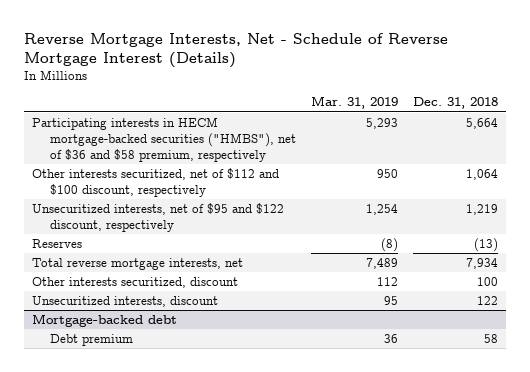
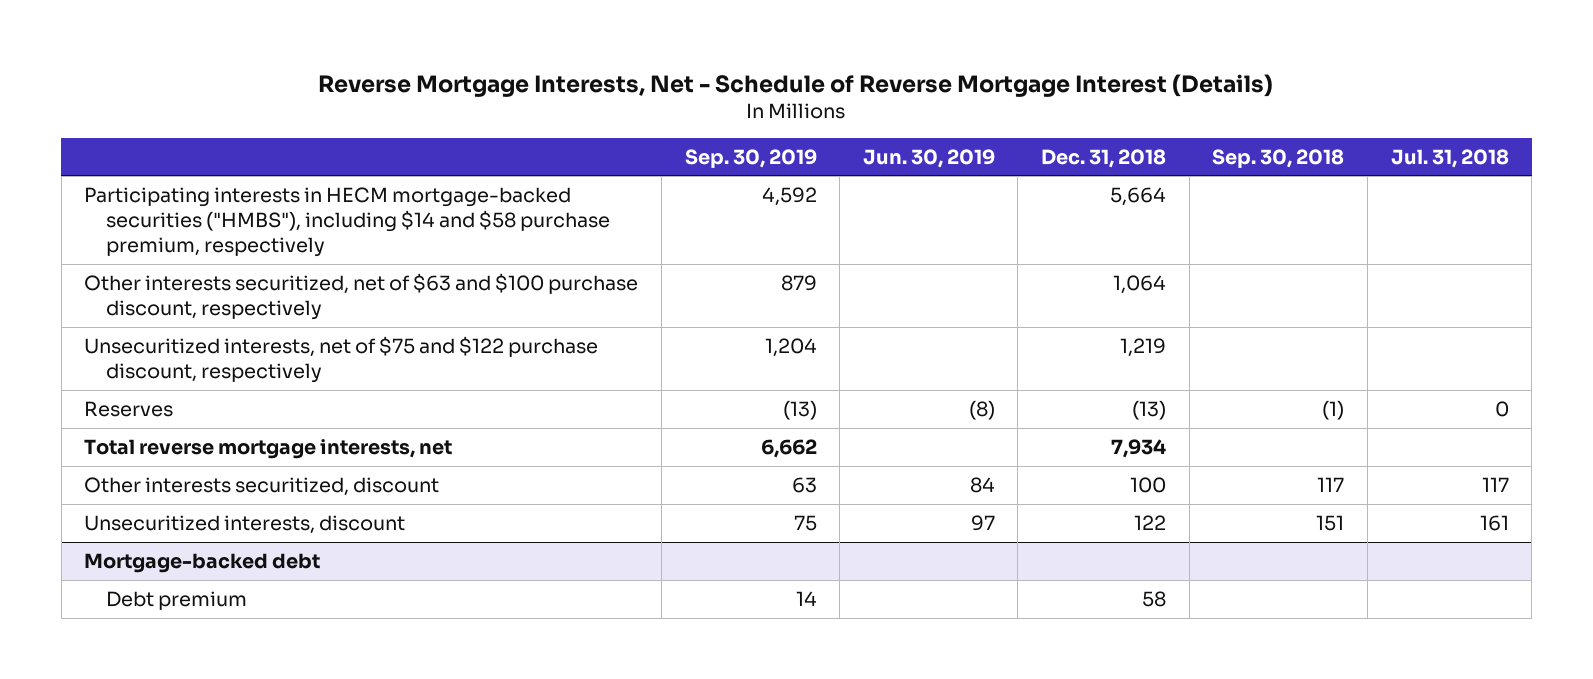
- | Mar. 31, 2019 | Dec. 31, 2018
+ | Sep. 30, 2019 | Jun. 30, 2019 | Dec. 31, 2018 | Sep. 30, 2018 | Jul. 31, 2018
- Participating interests in HECM mortgage-backed securities ("HMBS"), net of $36 and $58 premium, respectively | 5,293 | 5,664
- Other interests securitized, net of $112 and $100 discount, respectively | 950 | 1,064
- Unsecuritized interests, net of $95 and $122 discount, respectively | 1,254 | 1,219
+ Participating interests in HECM mortgage-backed securities ("HMBS"), including $14 and $58 purchase premium, respectively | 4,592 | | 5,664 | |
+ Other interests securitized, net of $63 and $100 purchase discount, respectively | 879 | | 1,064 | |
+ Unsecuritized interests, net of $75 and $122 purchase discount, respectively | 1,204 | | 1,219 | |

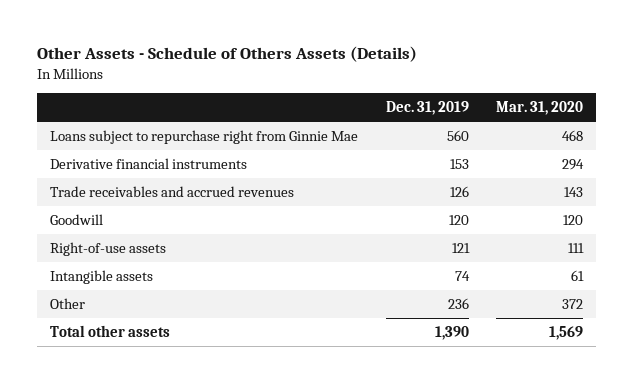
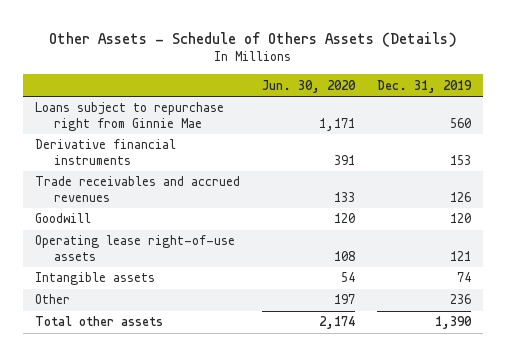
- | Dec. 31, 2019 | Mar. 31, 2020
+ | Jun. 30, 2020 | Dec. 31, 2019
- Right-of-use assets | 121 | 111
+ Operating lease right-of-use assets | 108 | 121

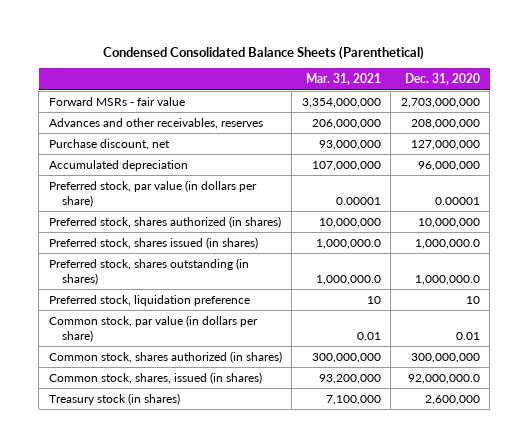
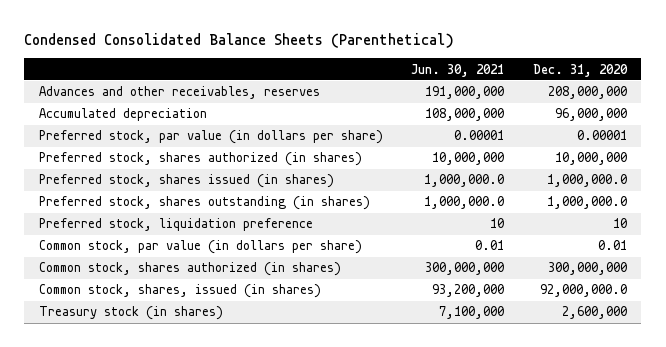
- | Mar. 31, 2021 | Dec. 31, 2020
+ | Jun. 30, 2021 | Dec. 31, 2020
- Forward MSRs - fair value | 3,354,000,000 | 2,703,000,000
- Purchase discount, net | 93,000,000 | 127,000,000

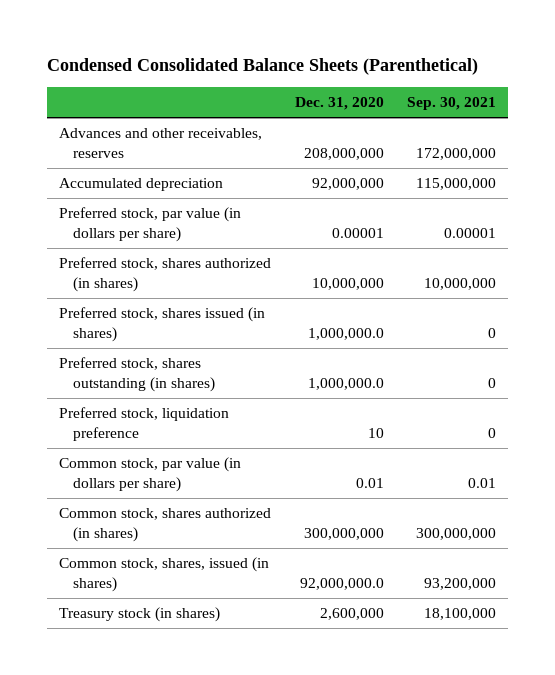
- | Jun. 30, 2021 | Dec. 31, 2020
+ | Dec. 31, 2020 | Sep. 30, 2021
- Accumulated depreciation | 108,000,000 | 96,000,000
+ Accumulated depreciation | 92,000,000 | 115,000,000

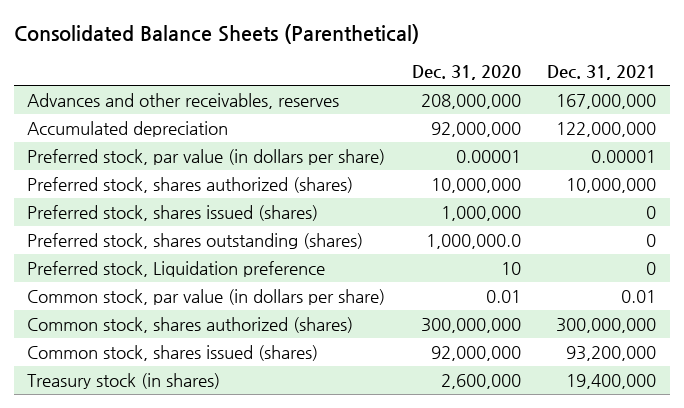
- Condensed Consolidated Balance Sheets (Parenthetical)
+ Consolidated Balance Sheets (Parenthetical)
- | Dec. 31, 2020 | Sep. 30, 2021
+ | Dec. 31, 2020 | Dec. 31, 2021
- Preferred stock, shares authorized (in shares) | 10,000,000 | 10,000,000
- Preferred stock, shares issued (in shares) | 1,000,000.0 | 0
- Preferred stock, shares outstanding (in shares) | 1,000,000.0 | 0
- Preferred stock, liquidation preference | 10 | 0
+ Preferred stock, shares authorized (shares) | 10,000,000 | 10,000,000
+ Preferred stock, shares issued (shares) | 1,000,000 | 0
+ Preferred stock, shares outstanding (shares) | 1,000,000.0 | 0
+ Preferred stock, Liquidation preference | 10 | 0
- Common stock, shares authorized (in shares) | 300,000,000 | 300,000,000
- Common stock, shares, issued (in shares) | 92,000,000.0 | 93,200,000
+ Common stock, shares authorized (shares) | 300,000,000 | 300,000,000
+ Common stock, shares issued (shares) | 92,000,000 | 93,200,000

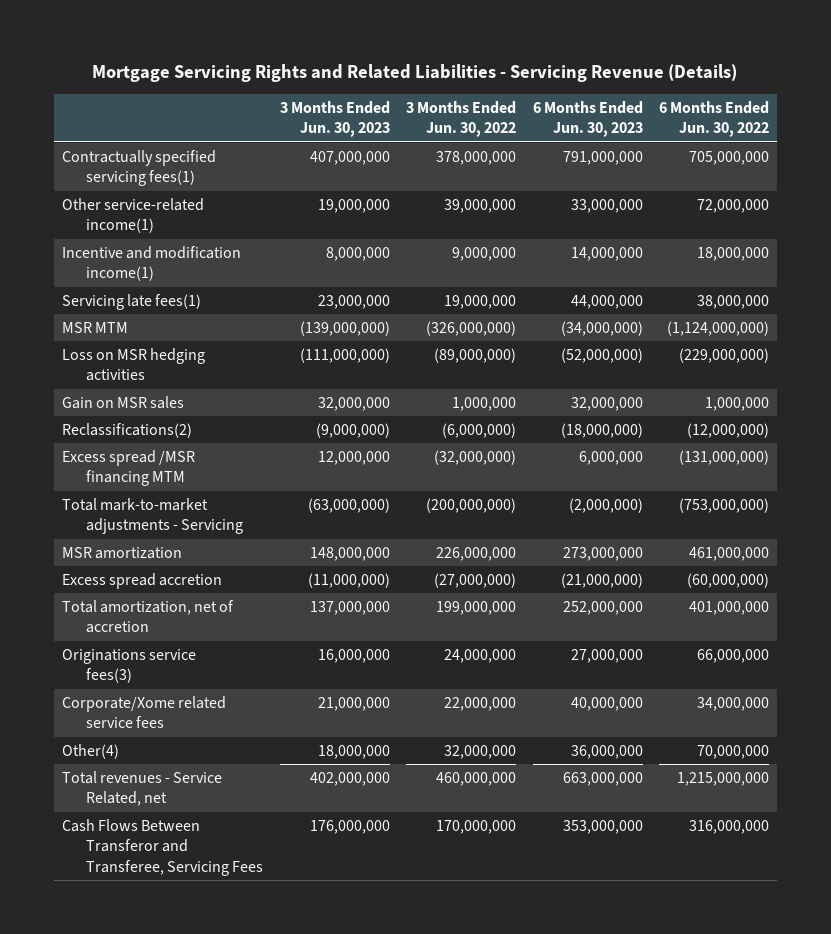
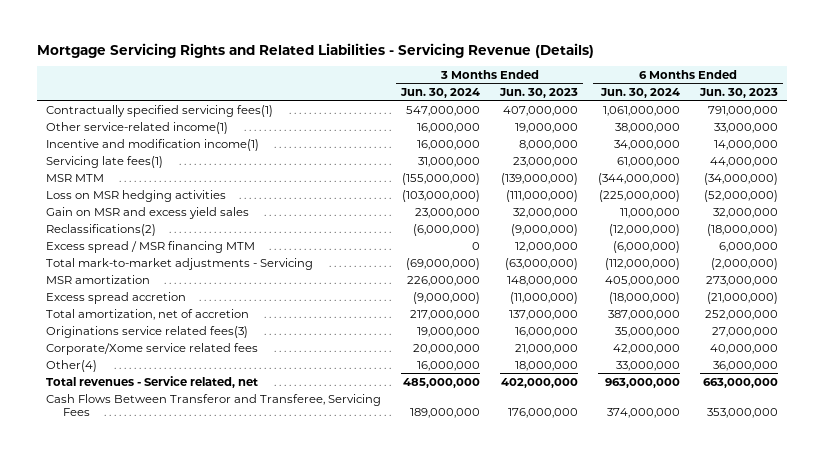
- | 3 Months Ended Jun. 30, 2023 | 3 Months Ended Jun. 30, 2022 | 6 Months Ended Jun. 30, 2023 | 6 Months Ended Jun. 30, 2022
+ | 3 Months Ended Jun. 30, 2024 | 3 Months Ended Jun. 30, 2023 | 6 Months Ended Jun. 30, 2024 | 6 Months Ended Jun. 30, 2023
- Gain on MSR sales | 32,000,000 | 1,000,000 | 32,000,000 | 1,000,000
+ Gain on MSR and excess yield sales | 23,000,000 | 32,000,000 | 11,000,000 | 32,000,000
- Excess spread /MSR financing MTM | 12,000,000 | (32,000,000) | 6,000,000 | (131,000,000)
+ Excess spread / MSR financing MTM | 0 | 12,000,000 | (6,000,000) | 6,000,000
- Originations service fees(3) | 16,000,000 | 24,000,000 | 27,000,000 | 66,000,000
- Corporate/Xome related service fees | 21,000,000 | 22,000,000 | 40,000,000 | 34,000,000
+ Originations service related fees(3) | 19,000,000 | 16,000,000 | 35,000,000 | 27,000,000
+ Corporate/Xome service related fees | 20,000,000 | 21,000,000 | 42,000,000 | 40,000,000
- Total revenues - Service Related, net | 402,000,000 | 460,000,000 | 663,000,000 | 1,215,000,000
+ Total revenues - Service related, net | 485,000,000 | 402,000,000 | 963,000,000 | 663,000,000

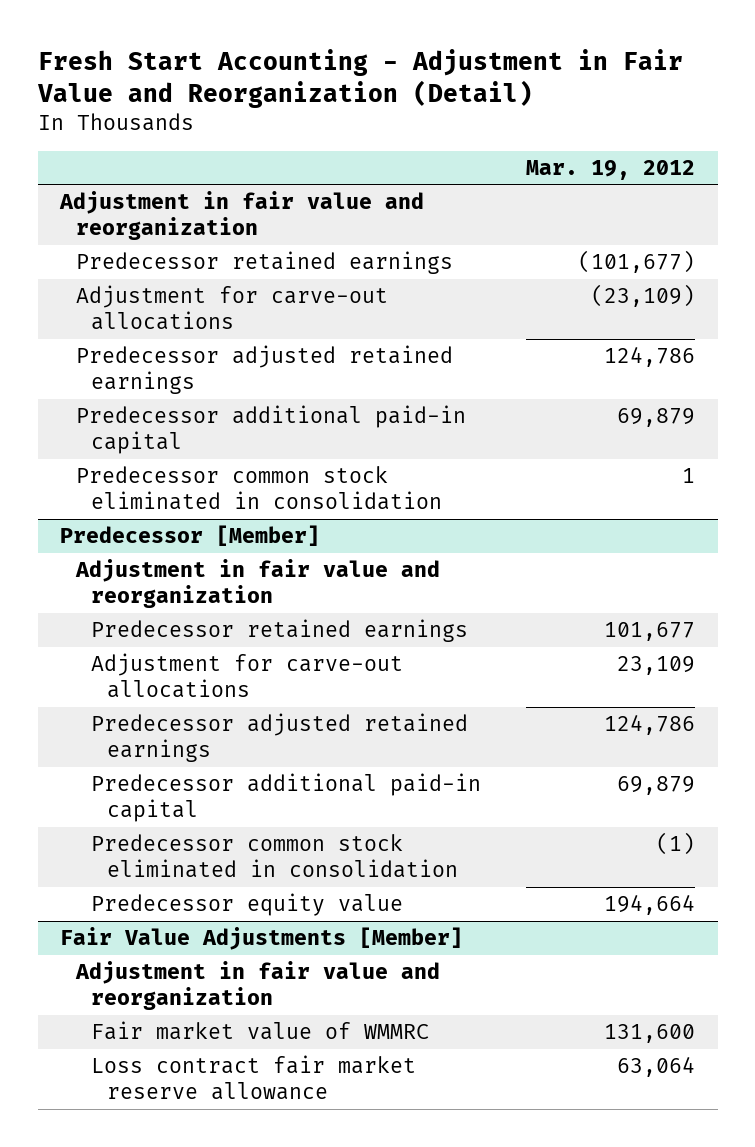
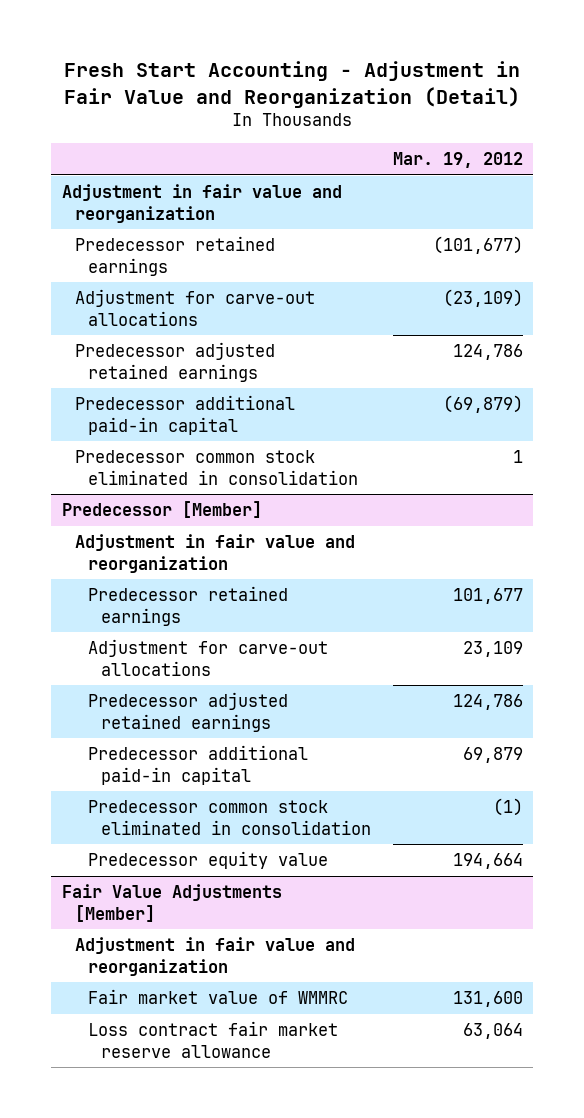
- Predecessor additional paid-in capital | 69,879
+ Predecessor additional paid-in capital | (69,879)

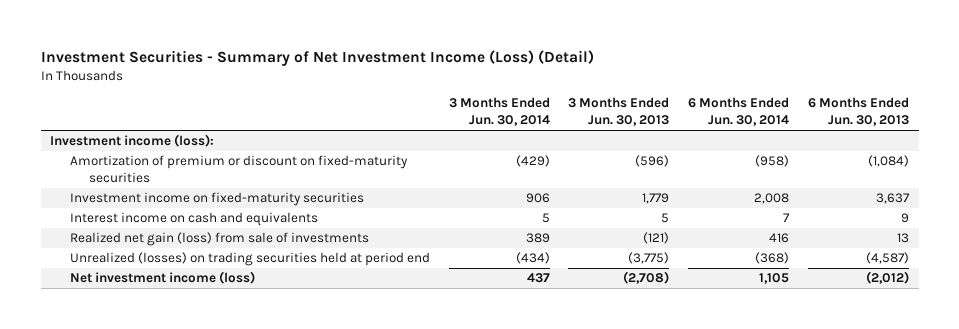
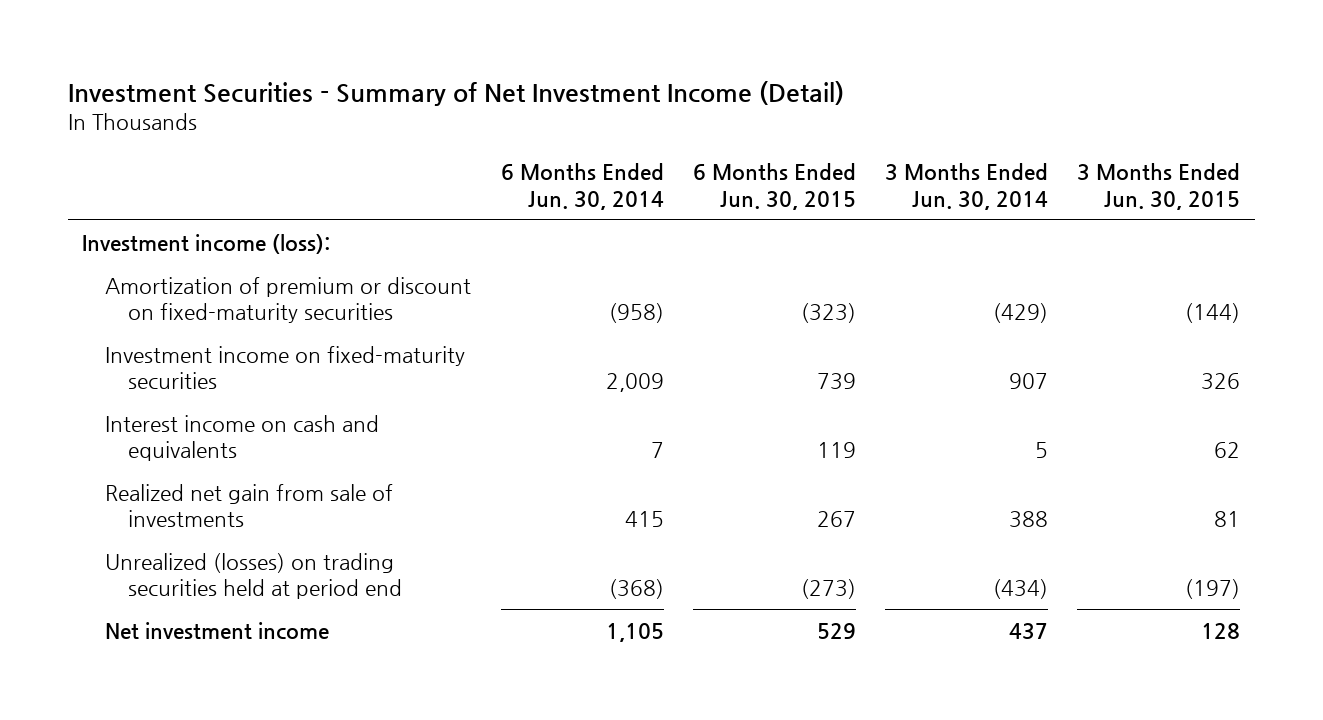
- Investment Securities - Summary of Net Investment Income (Loss) (Detail)
+ Investment Securities - Summary of Net Investment Income (Detail)
- | 3 Months Ended Jun. 30, 2014 | 3 Months Ended Jun. 30, 2013 | 6 Months Ended Jun. 30, 2014 | 6 Months Ended Jun. 30, 2013
+ | 6 Months Ended Jun. 30, 2014 | 6 Months Ended Jun. 30, 2015 | 3 Months Ended Jun. 30, 2014 | 3 Months Ended Jun. 30, 2015
- Investment income on fixed-maturity securities | 906 | 1,779 | 2,008 | 3,637
+ Investment income on fixed-maturity securities | 2,009 | 739 | 907 | 326
- Realized net gain (loss) from sale of investments | 389 | (121) | 416 | 13
+ Realized net gain from sale of investments | 415 | 267 | 388 | 81
- Net investment income (loss) | 437 | (2,708) | 1,105 | (2,012)
+ Net investment income | 1,105 | 529 | 437 | 128

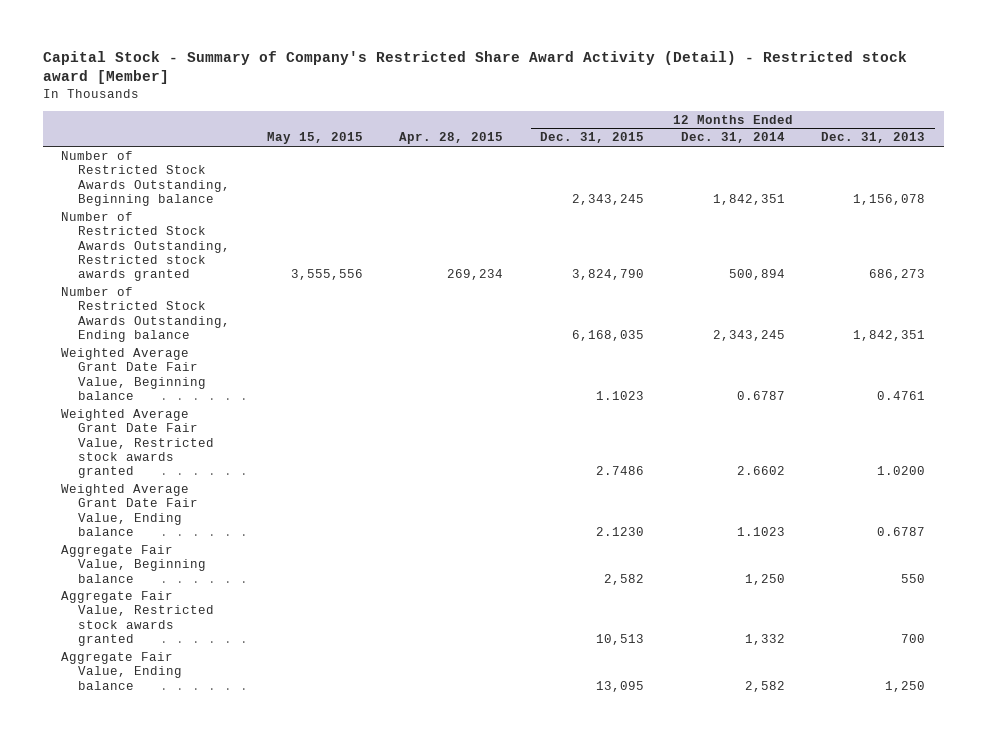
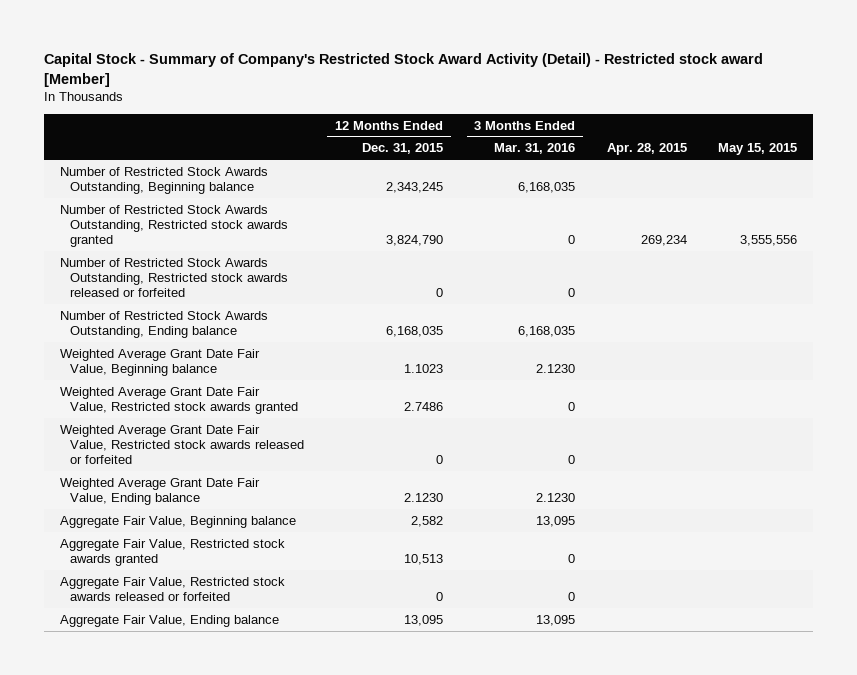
- Capital Stock - Summary of Company's Restricted Share Award Activity (Detail) - Restricted stock award [Member]
+ Capital Stock - Summary of Company's Restricted Stock Award Activity (Detail) - Restricted stock award [Member]
- | May 15, 2015 | Apr. 28, 2015 | 12 Months Ended Dec. 31, 2015 | 12 Months Ended Dec. 31, 2014 | 12 Months Ended Dec. 31, 2013
+ | 12 Months Ended Dec. 31, 2015 | 3 Months Ended Mar. 31, 2016 | Apr. 28, 2015 | May 15, 2015
+ Number of Restricted Stock Awards Outstanding, Restricted stock awards released or forfeited | 0 | 0 | |
+ Weighted Average Grant Date Fair Value, Restricted stock awards released or forfeited | 0 | 0 | |
+ Aggregate Fair Value, Restricted stock awards released or forfeited | 0 | 0 | |

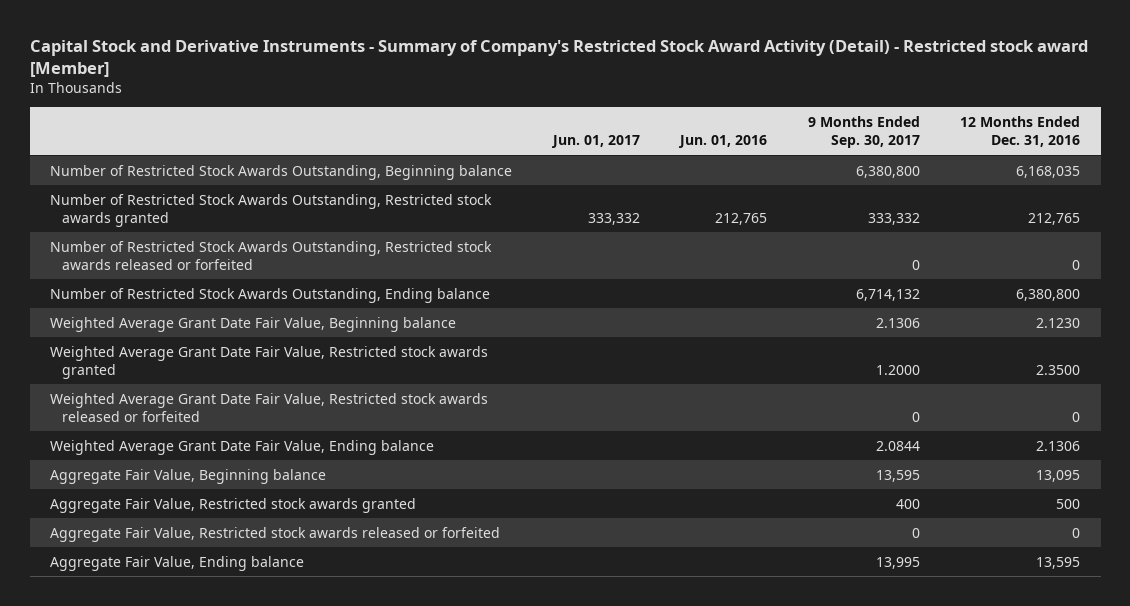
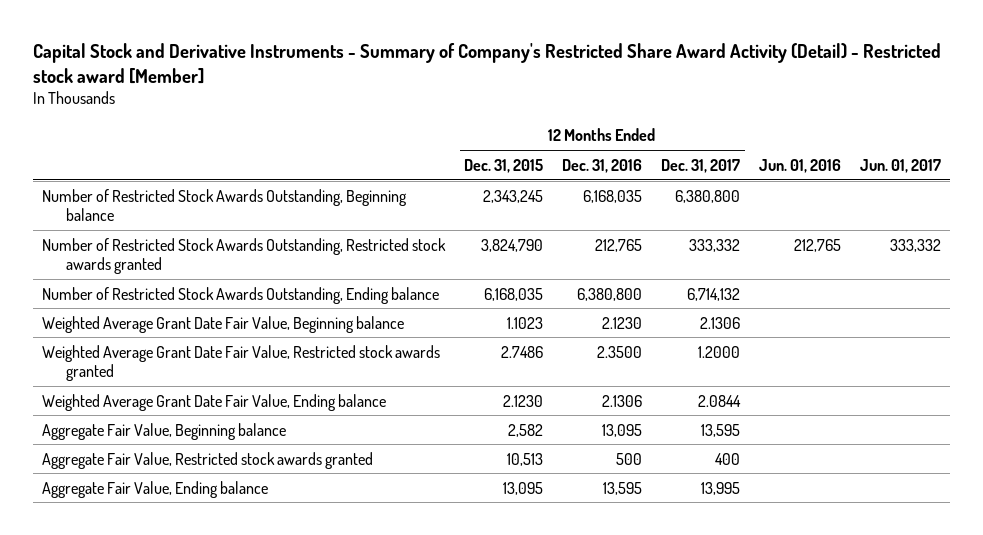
- Capital Stock and Derivative Instruments - Summary of Company's Restricted Stock Award Activity (Detail) - Restricted stock award [Member]
+ Capital Stock and Derivative Instruments - Summary of Company's Restricted Share Award Activity (Detail) - Restricted stock award [Member]
- | Jun. 01, 2017 | Jun. 01, 2016 | 9 Months Ended Sep. 30, 2017 | 12 Months Ended Dec. 31, 2016
+ | 12 Months Ended Dec. 31, 2015 | 12 Months Ended Dec. 31, 2016 | 12 Months Ended Dec. 31, 2017 | Jun. 01, 2016 | Jun. 01, 2017
- Number of Restricted Stock Awards Outstanding, Restricted stock awards released or forfeited | | | 0 | 0
- Weighted Average Grant Date Fair Value, Restricted stock awards released or forfeited | | | 0 | 0
- Aggregate Fair Value, Restricted stock awards released or forfeited | | | 0 | 0

